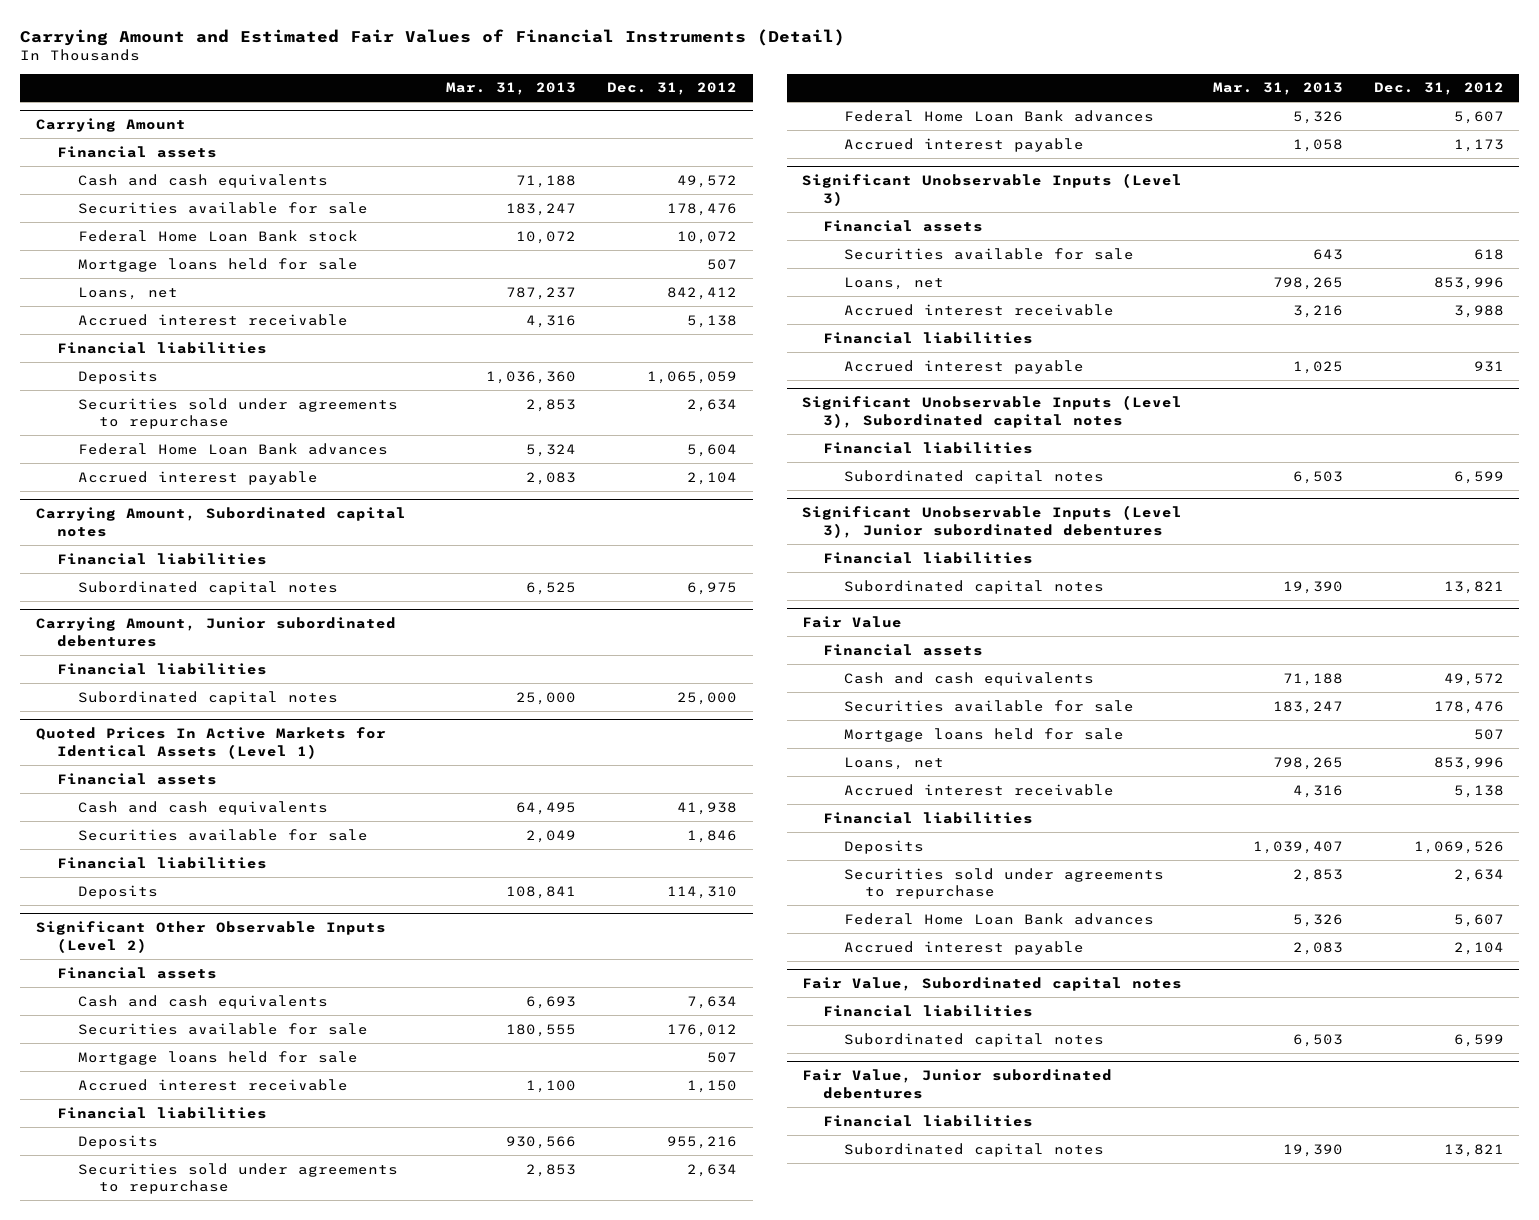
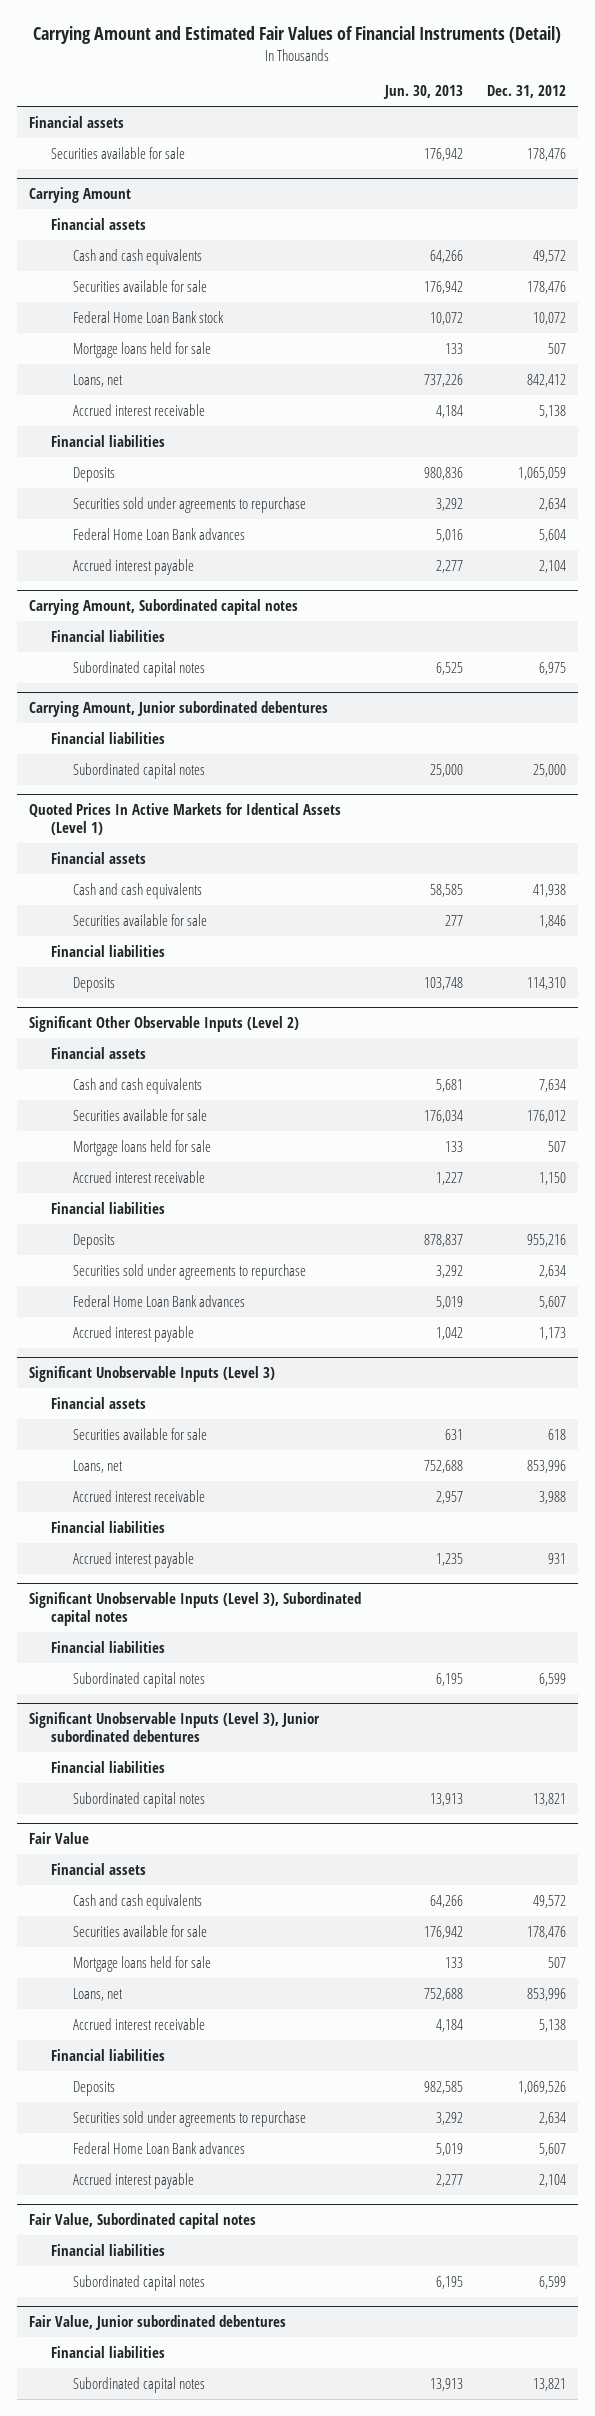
- | Mar. 31, 2013 | Dec. 31, 2012
+ | Jun. 30, 2013 | Dec. 31, 2012
+ Financial assets
+ Securities available for sale | 176,942 | 178,476

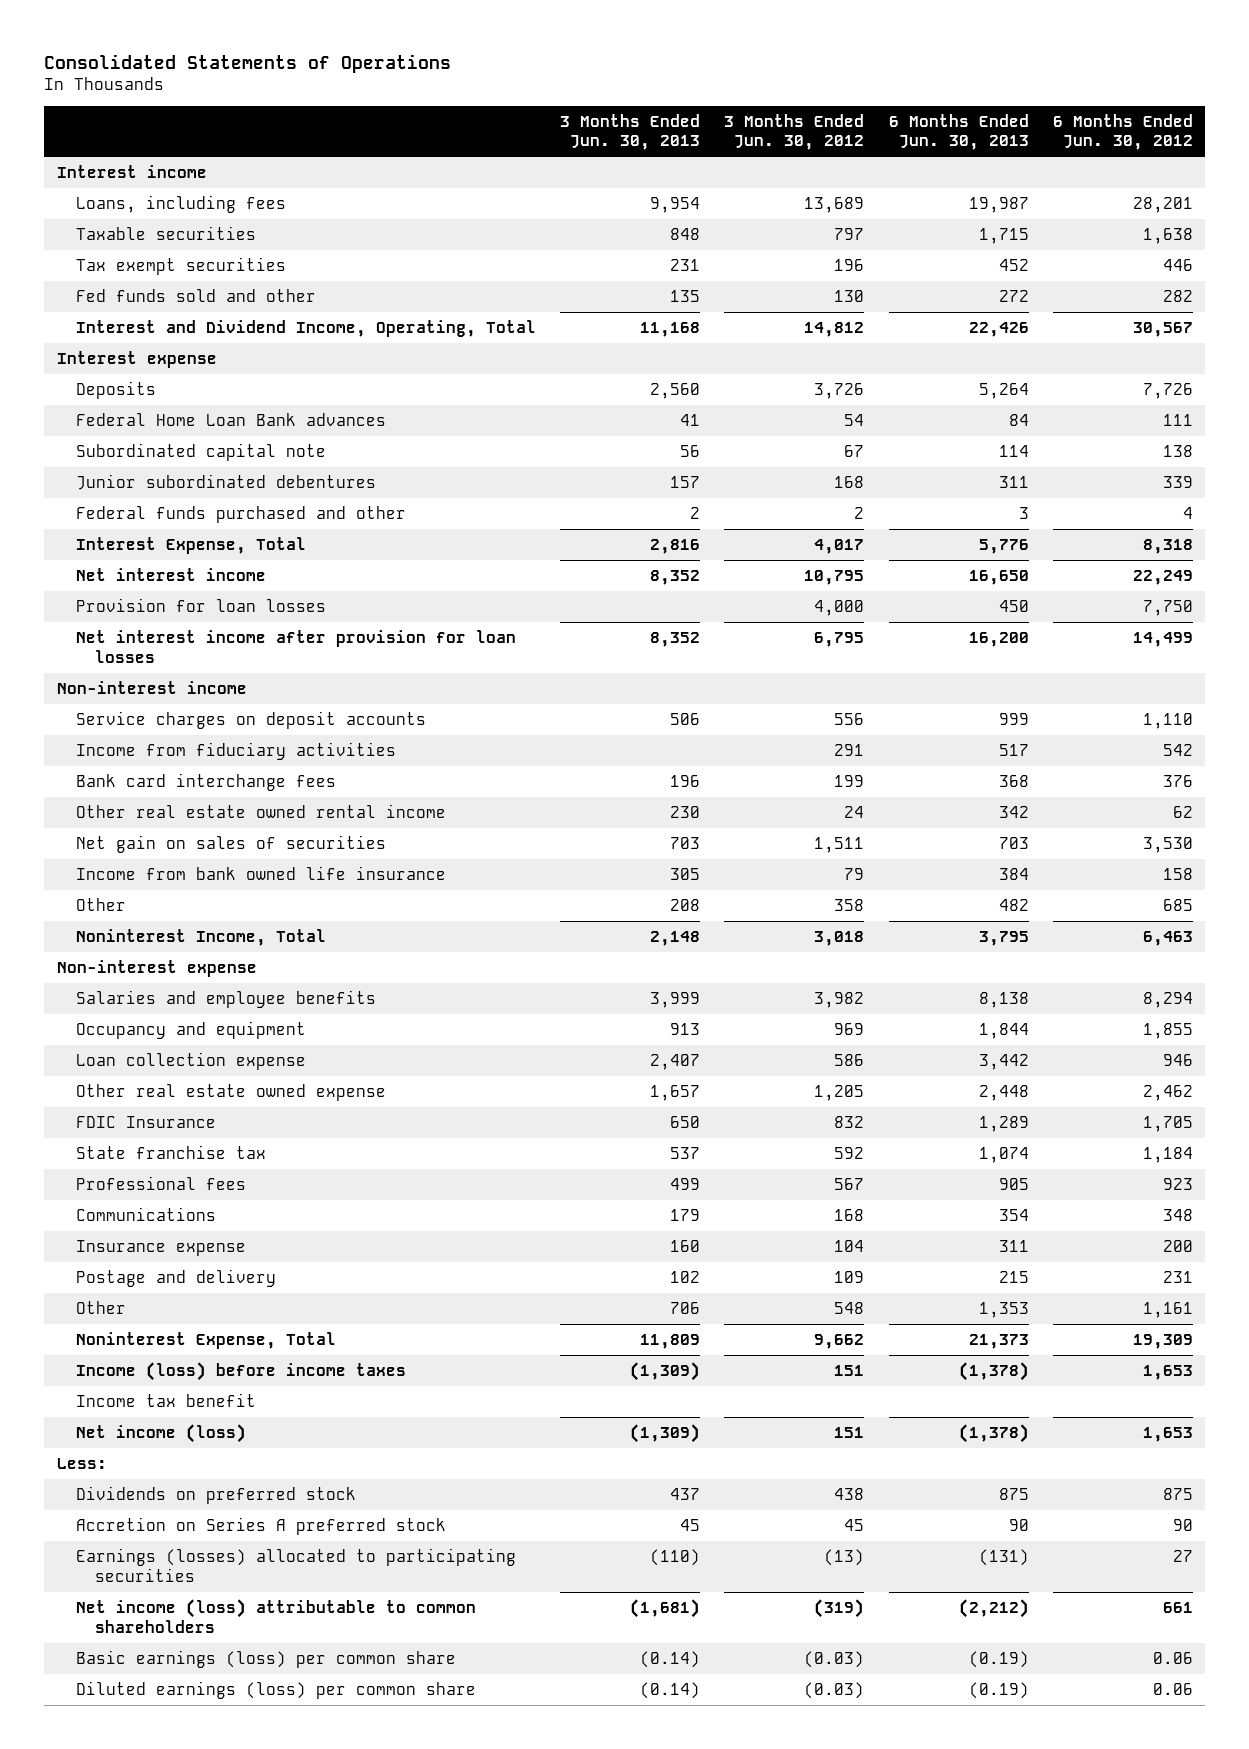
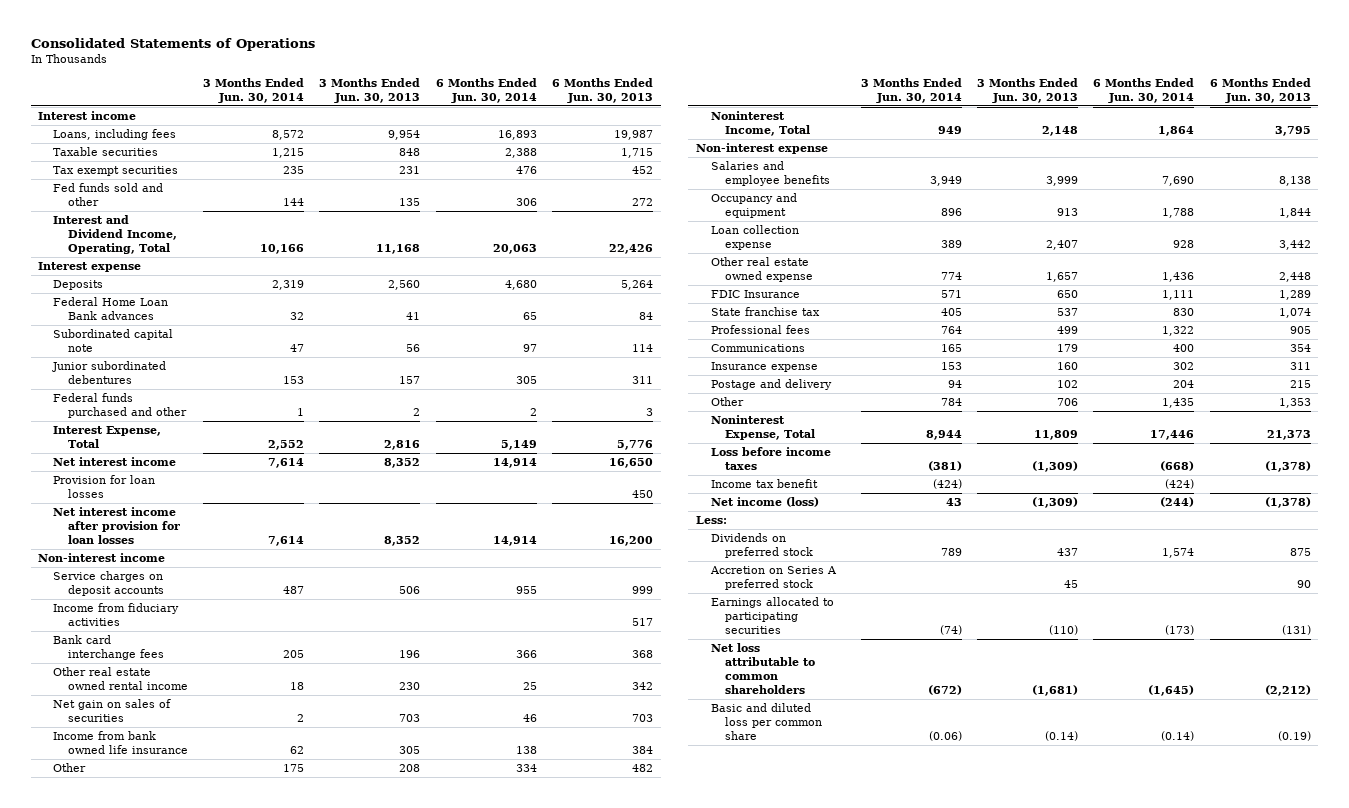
- | 3 Months Ended Jun. 30, 2013 | 3 Months Ended Jun. 30, 2012 | 6 Months Ended Jun. 30, 2013 | 6 Months Ended Jun. 30, 2012
+ | 3 Months Ended Jun. 30, 2014 | 3 Months Ended Jun. 30, 2013 | 6 Months Ended Jun. 30, 2014 | 6 Months Ended Jun. 30, 2013
- Income (loss) before income taxes | (1,309) | 151 | (1,378) | 1,653
+ Loss before income taxes | (381) | (1,309) | (668) | (1,378)
- Earnings (losses) allocated to participating securities | (110) | (13) | (131) | 27
- Net income (loss) attributable to common shareholders | (1,681) | (319) | (2,212) | 661
- Basic earnings (loss) per common share | (0.14) | (0.03) | (0.19) | 0.06
- Diluted earnings (loss) per common share | (0.14) | (0.03) | (0.19) | 0.06
+ Earnings allocated to participating securities | (74) | (110) | (173) | (131)
+ Net loss attributable to common shareholders | (672) | (1,681) | (1,645) | (2,212)
+ Basic and diluted loss per common share | (0.06) | (0.14) | (0.14) | (0.19)

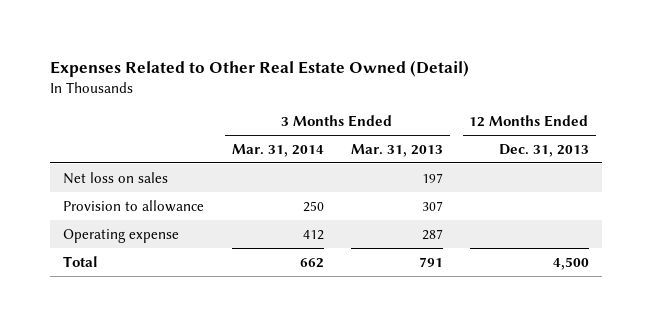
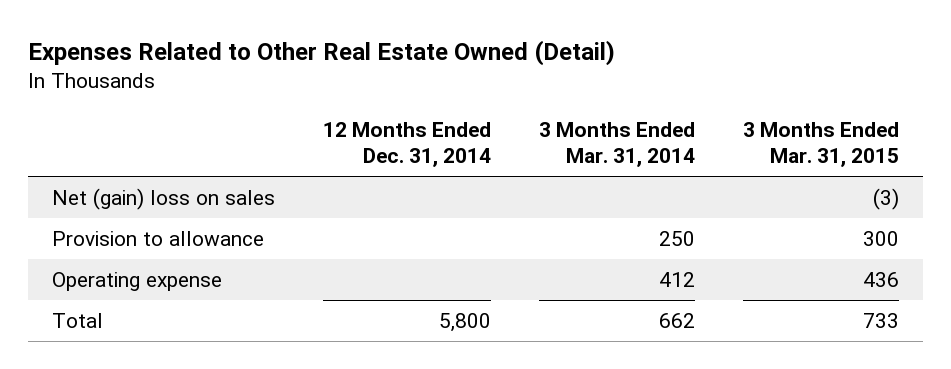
- | 3 Months Ended Mar. 31, 2014 | 3 Months Ended Mar. 31, 2013 | 12 Months Ended Dec. 31, 2013
+ | 12 Months Ended Dec. 31, 2014 | 3 Months Ended Mar. 31, 2014 | 3 Months Ended Mar. 31, 2015
- Net loss on sales | | 197 |
+ Net (gain) loss on sales | | | (3)

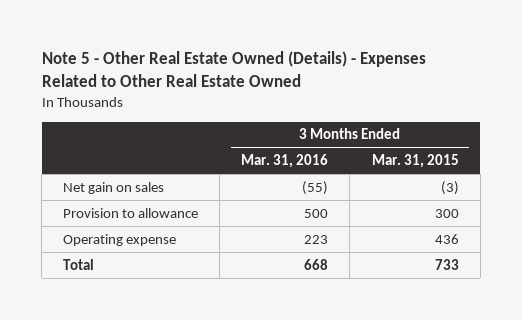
- Expenses Related to Other Real Estate Owned (Detail)
+ Note 5 - Other Real Estate Owned (Details) - Expenses Related to Other Real Estate Owned
- | 12 Months Ended Dec. 31, 2014 | 3 Months Ended Mar. 31, 2014 | 3 Months Ended Mar. 31, 2015
+ | 3 Months Ended Mar. 31, 2016 | 3 Months Ended Mar. 31, 2015
- Net (gain) loss on sales | | | (3)
+ Net gain on sales | (55) | (3)

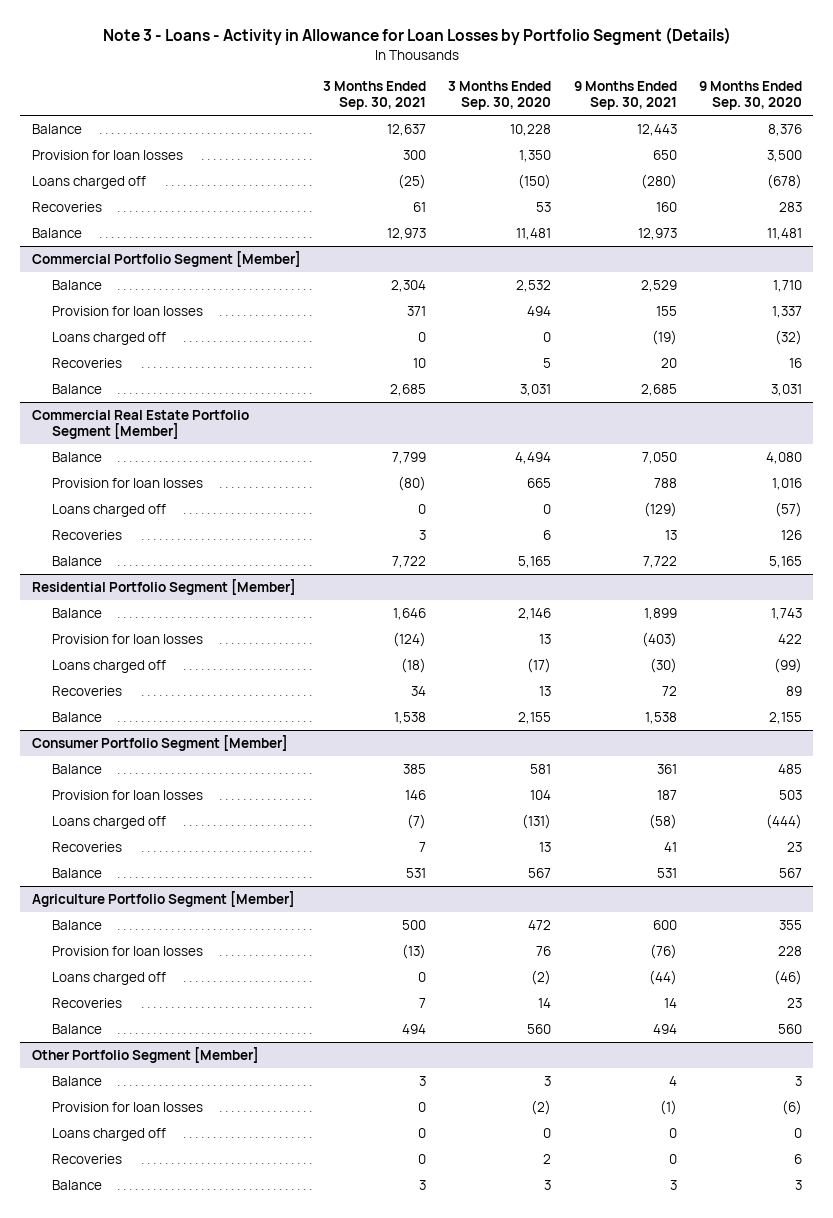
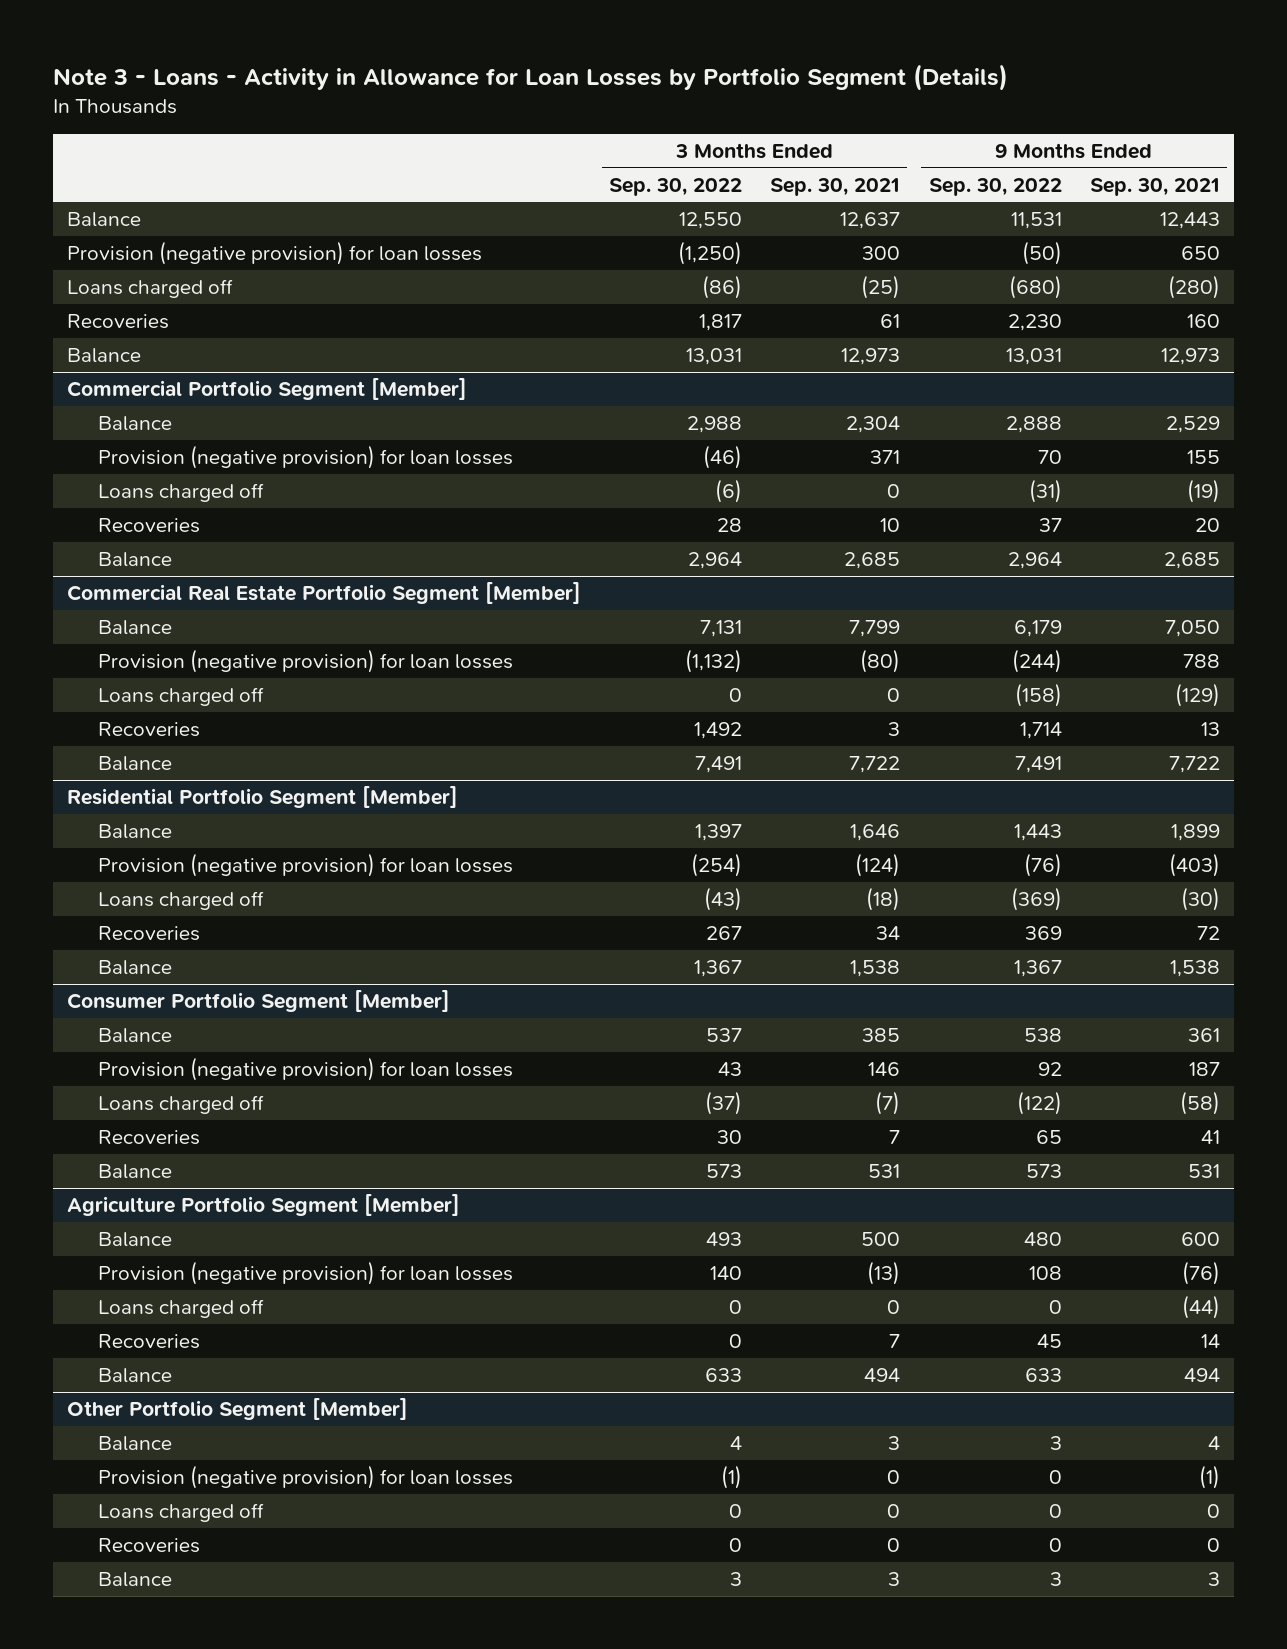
- | 3 Months Ended Sep. 30, 2021 | 3 Months Ended Sep. 30, 2020 | 9 Months Ended Sep. 30, 2021 | 9 Months Ended Sep. 30, 2020
+ | 3 Months Ended Sep. 30, 2022 | 3 Months Ended Sep. 30, 2021 | 9 Months Ended Sep. 30, 2022 | 9 Months Ended Sep. 30, 2021
- Provision for loan losses | 300 | 1,350 | 650 | 3,500
+ Provision (negative provision) for loan losses | (1,250) | 300 | (50) | 650
@ Commercial Portfolio Segment [Member]
- Provision for loan losses | 371 | 494 | 155 | 1,337
+ Provision (negative provision) for loan losses | (46) | 371 | 70 | 155
@ Commercial Real Estate Portfolio Segment [Member]
- Provision for loan losses | (80) | 665 | 788 | 1,016
+ Provision (negative provision) for loan losses | (1,132) | (80) | (244) | 788
@ Residential Portfolio Segment [Member]
- Provision for loan losses | (124) | 13 | (403) | 422
+ Provision (negative provision) for loan losses | (254) | (124) | (76) | (403)
@ Consumer Portfolio Segment [Member]
- Provision for loan losses | 146 | 104 | 187 | 503
+ Provision (negative provision) for loan losses | 43 | 146 | 92 | 187
@ Agriculture Portfolio Segment [Member]
- Provision for loan losses | (13) | 76 | (76) | 228
+ Provision (negative provision) for loan losses | 140 | (13) | 108 | (76)
@ Other Portfolio Segment [Member]
- Provision for loan losses | 0 | (2) | (1) | (6)
+ Provision (negative provision) for loan losses | (1) | 0 | 0 | (1)

